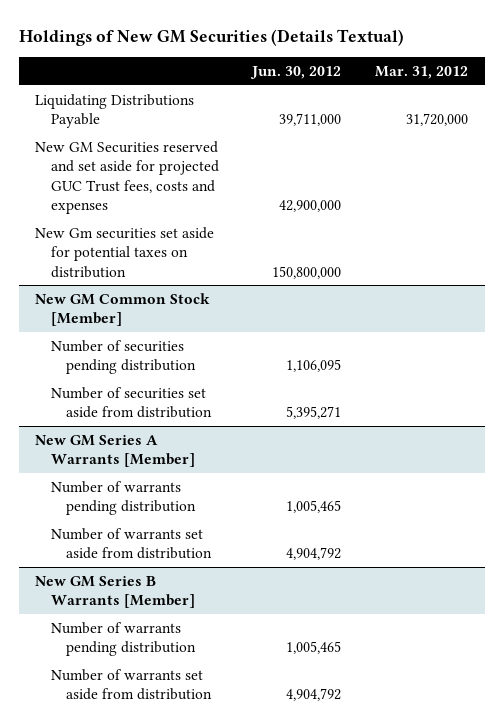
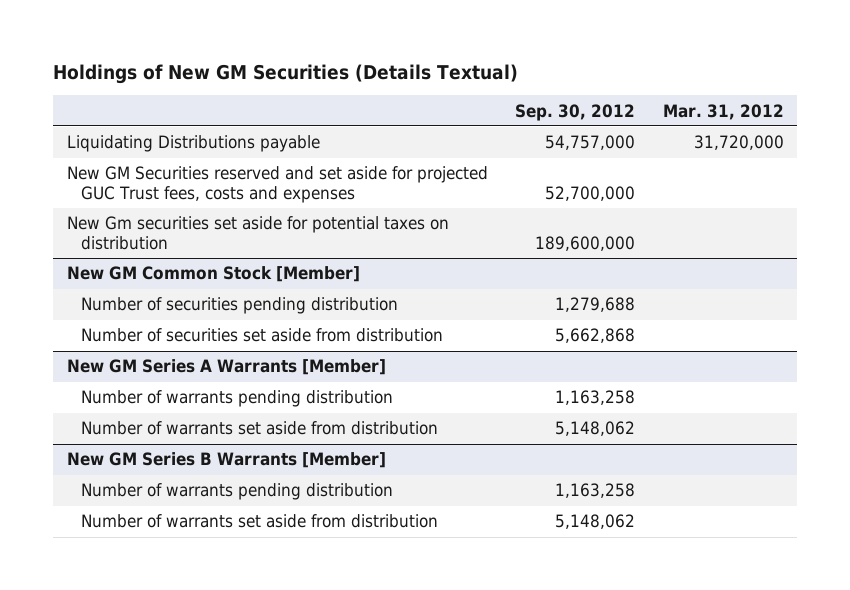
- | Jun. 30, 2012 | Mar. 31, 2012
+ | Sep. 30, 2012 | Mar. 31, 2012
- Liquidating Distributions Payable | 39,711,000 | 31,720,000
+ Liquidating Distributions payable | 54,757,000 | 31,720,000

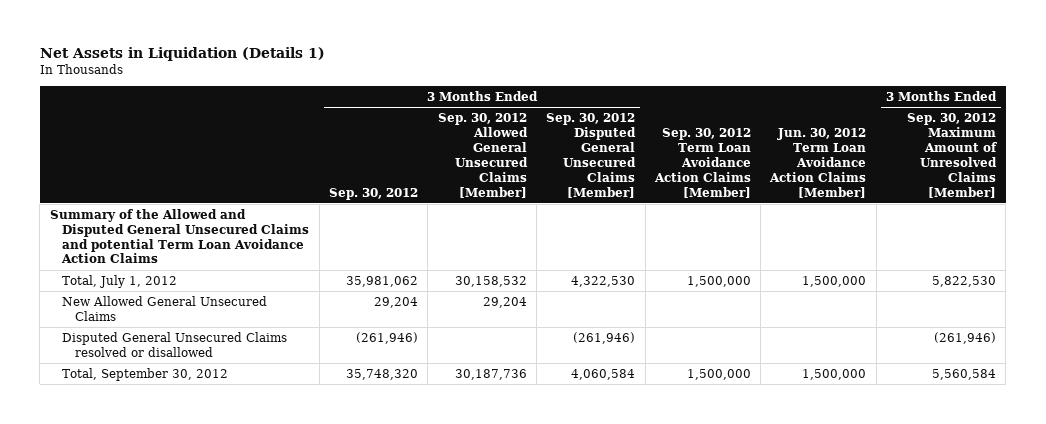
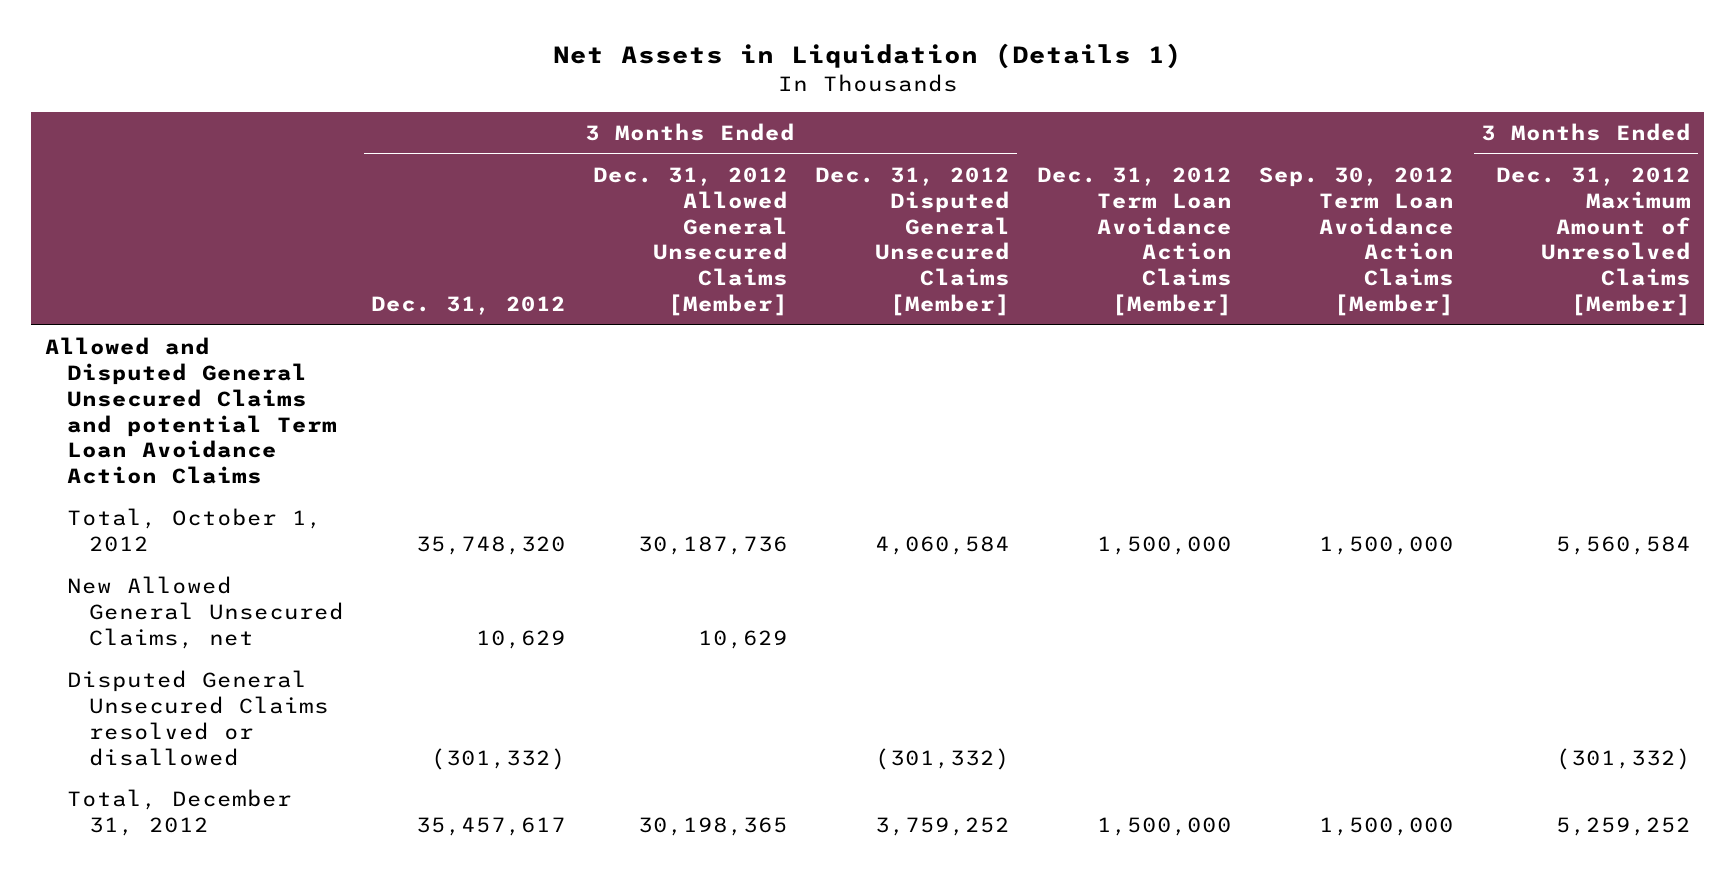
- | 3 Months Ended Sep. 30, 2012 | 3 Months Ended Sep. 30, 2012 Allowed General Unsecured Claims [Member] | 3 Months Ended Sep. 30, 2012 Disputed General Unsecured Claims [Member] | Sep. 30, 2012 Term Loan Avoidance Action Claims [Member] | Jun. 30, 2012 Term Loan Avoidance Action Claims [Member] | 3 Months Ended Sep. 30, 2012 Maximum Amount of Unresolved Claims [Member]
+ | 3 Months Ended Dec. 31, 2012 | 3 Months Ended Dec. 31, 2012 Allowed General Unsecured Claims [Member] | 3 Months Ended Dec. 31, 2012 Disputed General Unsecured Claims [Member] | Dec. 31, 2012 Term Loan Avoidance Action Claims [Member] | Sep. 30, 2012 Term Loan Avoidance Action Claims [Member] | 3 Months Ended Dec. 31, 2012 Maximum Amount of Unresolved Claims [Member]
- Summary of the Allowed and Disputed General Unsecured Claims and potential Term Loan Avoidance Action Claims
- Total, July 1, 2012 | 35,981,062 | 30,158,532 | 4,322,530 | 1,500,000 | 1,500,000 | 5,822,530
- New Allowed General Unsecured Claims | 29,204 | 29,204 | | | |
+ Allowed and Disputed General Unsecured Claims and potential Term Loan Avoidance Action Claims
+ Total, October 1, 2012 | 35,748,320 | 30,187,736 | 4,060,584 | 1,500,000 | 1,500,000 | 5,560,584
+ New Allowed General Unsecured Claims, net | 10,629 | 10,629 | | | |
- Total, September 30, 2012 | 35,748,320 | 30,187,736 | 4,060,584 | 1,500,000 | 1,500,000 | 5,560,584
+ Total, December 31, 2012 | 35,457,617 | 30,198,365 | 3,759,252 | 1,500,000 | 1,500,000 | 5,259,252

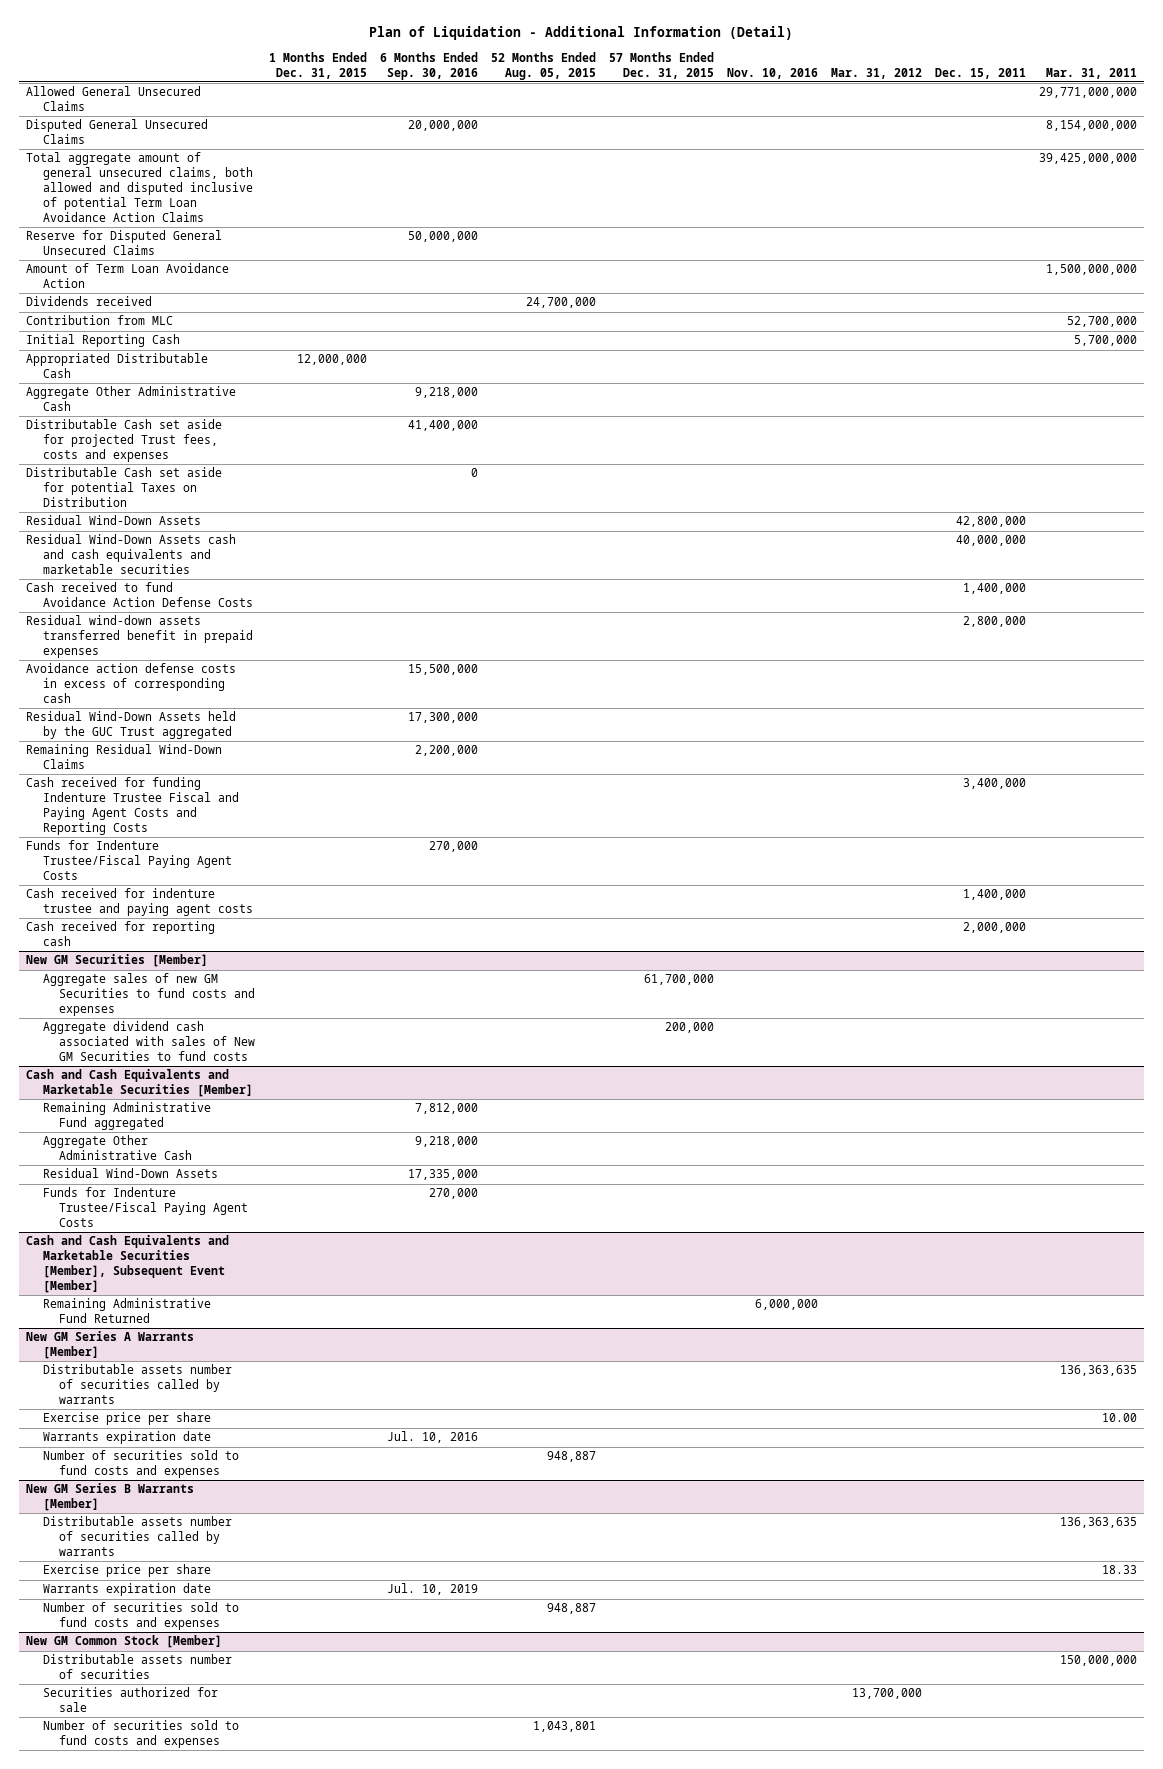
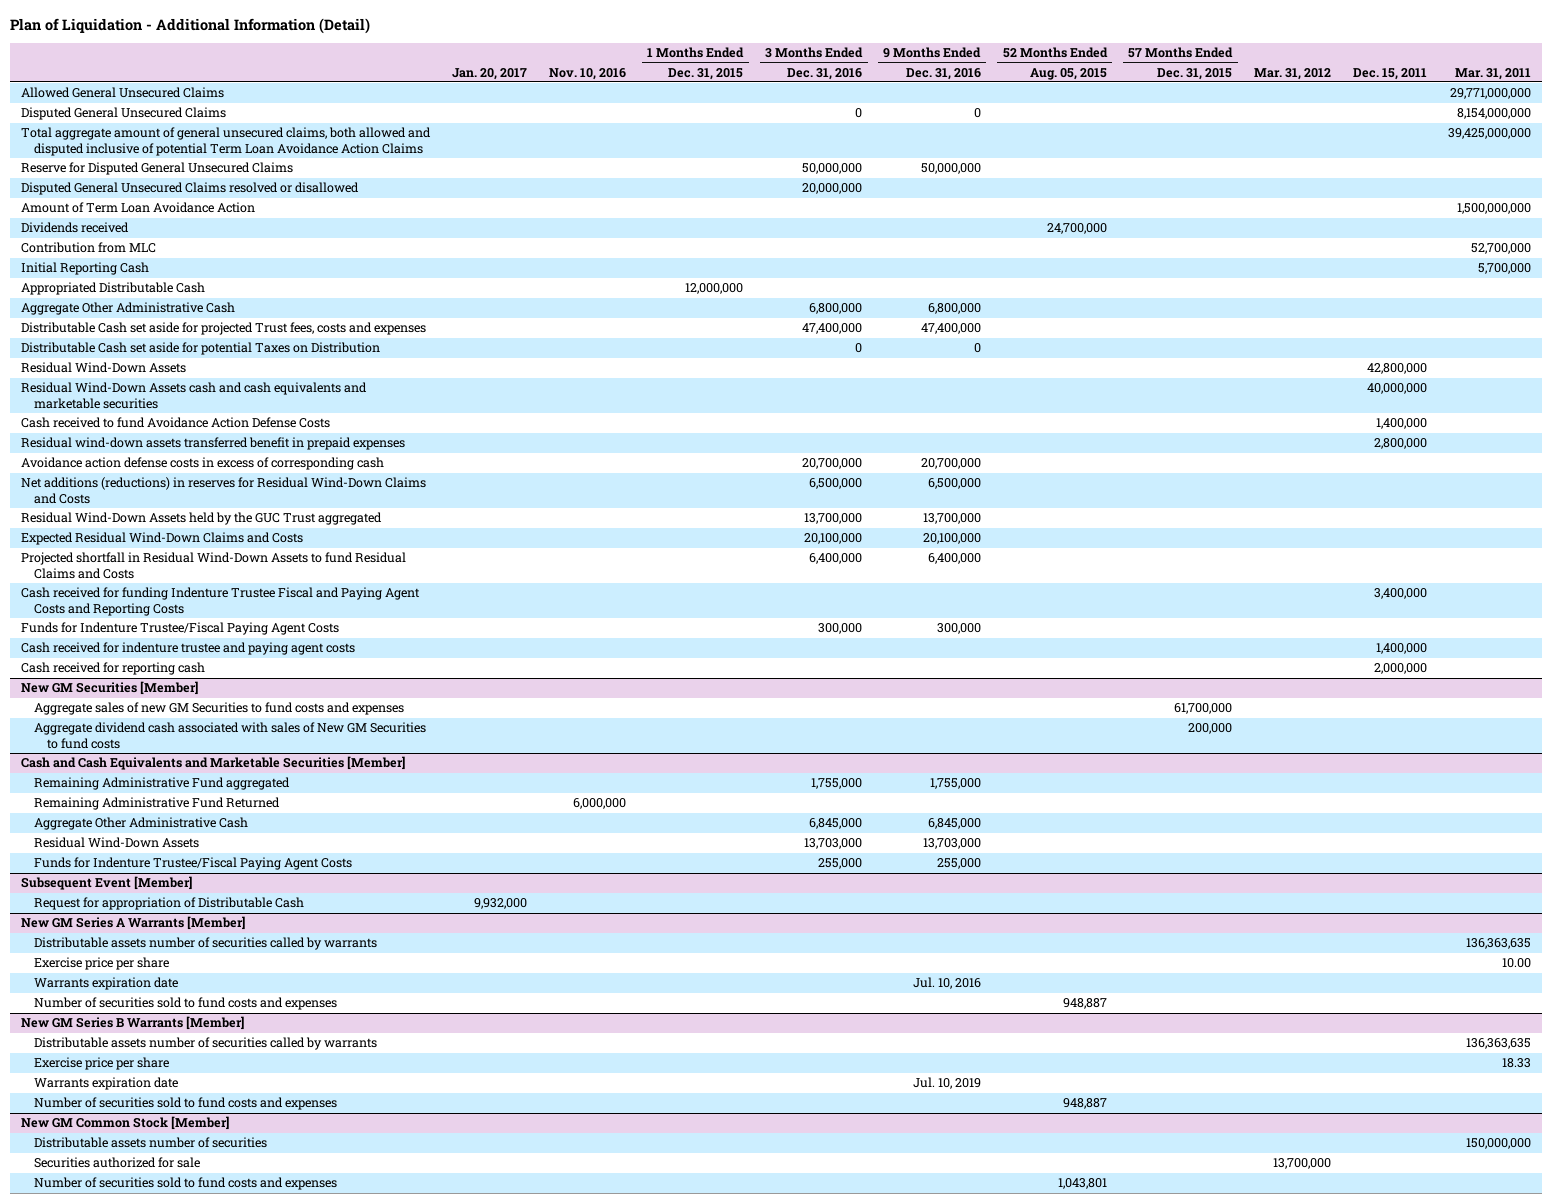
- | 1 Months Ended Dec. 31, 2015 | 6 Months Ended Sep. 30, 2016 | 52 Months Ended Aug. 05, 2015 | 57 Months Ended Dec. 31, 2015 | Nov. 10, 2016 | Mar. 31, 2012 | Dec. 15, 2011 | Mar. 31, 2011
+ | Jan. 20, 2017 | Nov. 10, 2016 | 1 Months Ended Dec. 31, 2015 | 3 Months Ended Dec. 31, 2016 | 9 Months Ended Dec. 31, 2016 | 52 Months Ended Aug. 05, 2015 | 57 Months Ended Dec. 31, 2015 | Mar. 31, 2012 | Dec. 15, 2011 | Mar. 31, 2011
+ Disputed General Unsecured Claims resolved or disallowed | | | | 20,000,000 | | | | | |
+ Net additions (reductions) in reserves for Residual Wind-Down Claims and Costs | | | | 6,500,000 | 6,500,000 | | | | |
- Remaining Residual Wind-Down Claims | | 2,200,000 | | | | | |
+ Expected Residual Wind-Down Claims and Costs | | | | 20,100,000 | 20,100,000 | | | | |
+ Projected shortfall in Residual Wind-Down Assets to fund Residual Claims and Costs | | | | 6,400,000 | 6,400,000 | | | | |
@ Cash and Cash Equivalents and Marketable Securities [Member]
+ Remaining Administrative Fund Returned | | 6,000,000 | | | | | | | |
- Cash and Cash Equivalents and Marketable Securities [Member], Subsequent Event [Member]
- Remaining Administrative Fund Returned | | | | | 6,000,000 | | |
+ Subsequent Event [Member]
+ Request for appropriation of Distributable Cash | 9,932,000 | | | | | | | | |

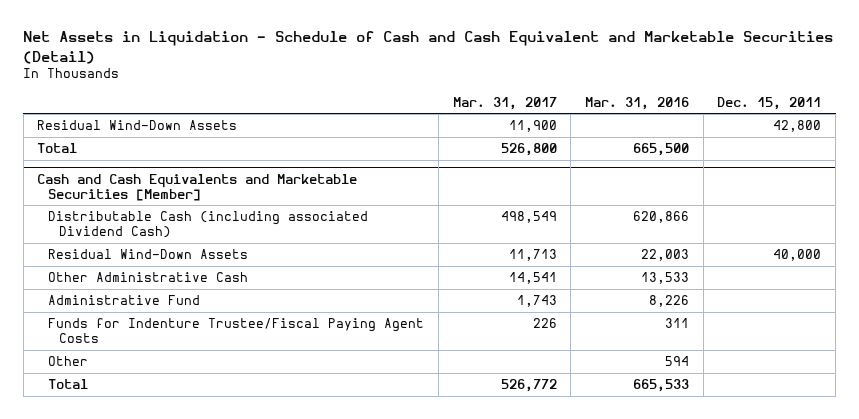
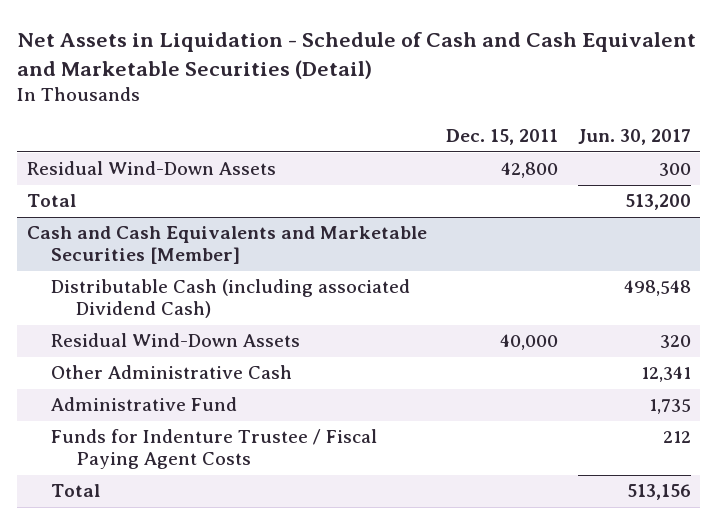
- | Mar. 31, 2017 | Mar. 31, 2016 | Dec. 15, 2011
+ | Dec. 15, 2011 | Jun. 30, 2017
@ Cash and Cash Equivalents and Marketable Securities [Member]
- Funds for Indenture Trustee/Fiscal Paying Agent Costs | 226 | 311 |
- Other | | 594 |
+ Funds for Indenture Trustee / Fiscal Paying Agent Costs | | 212

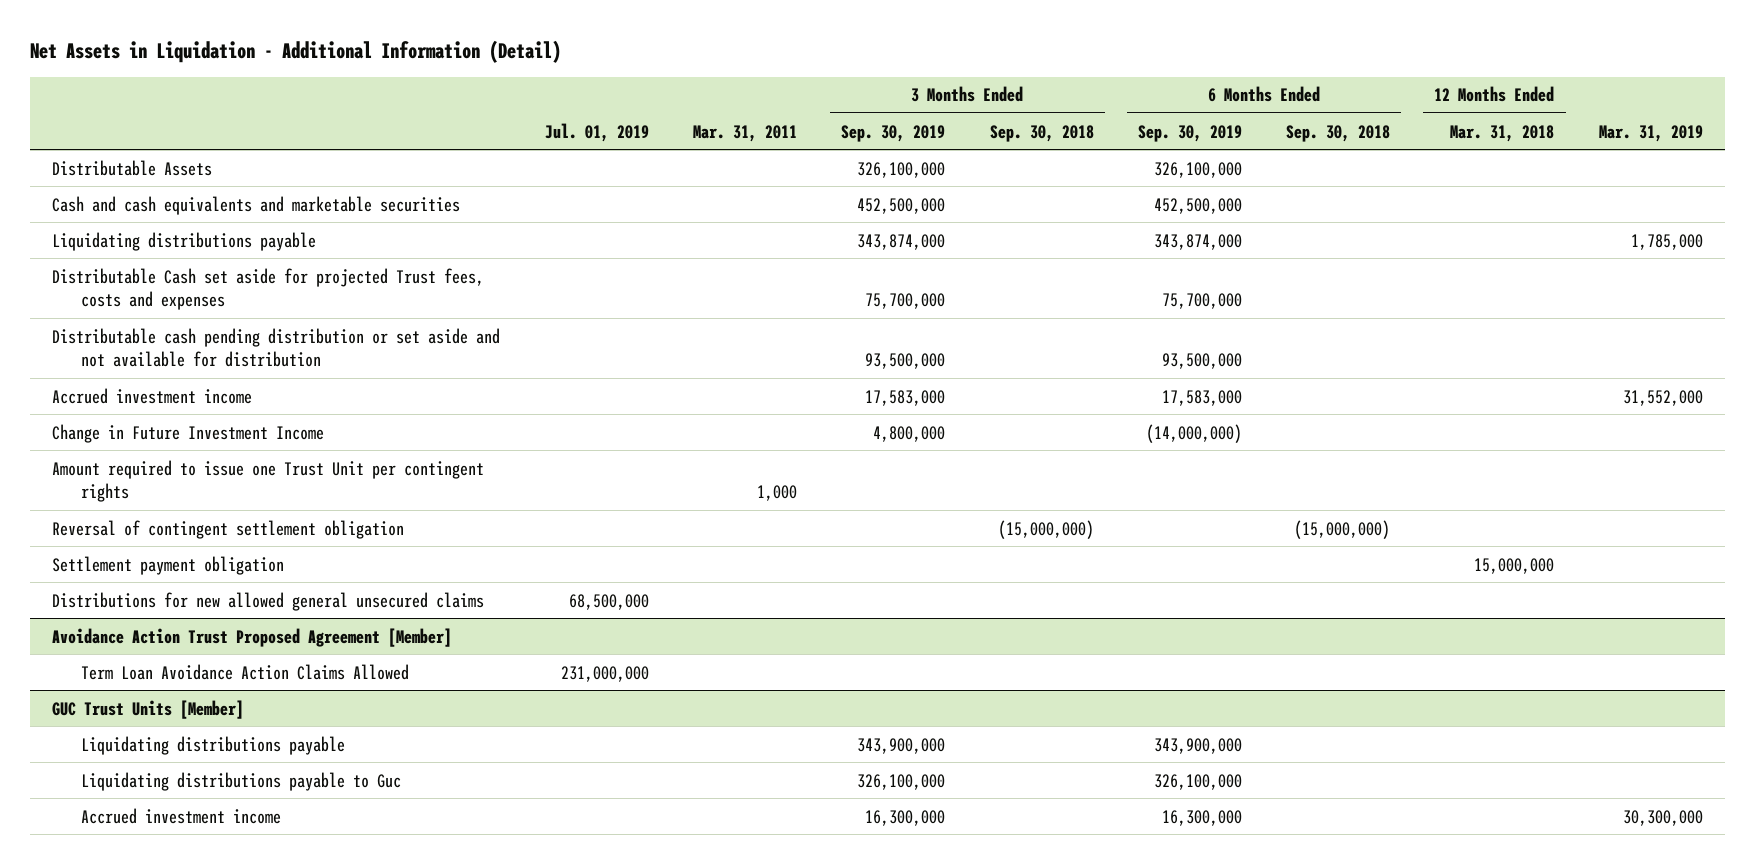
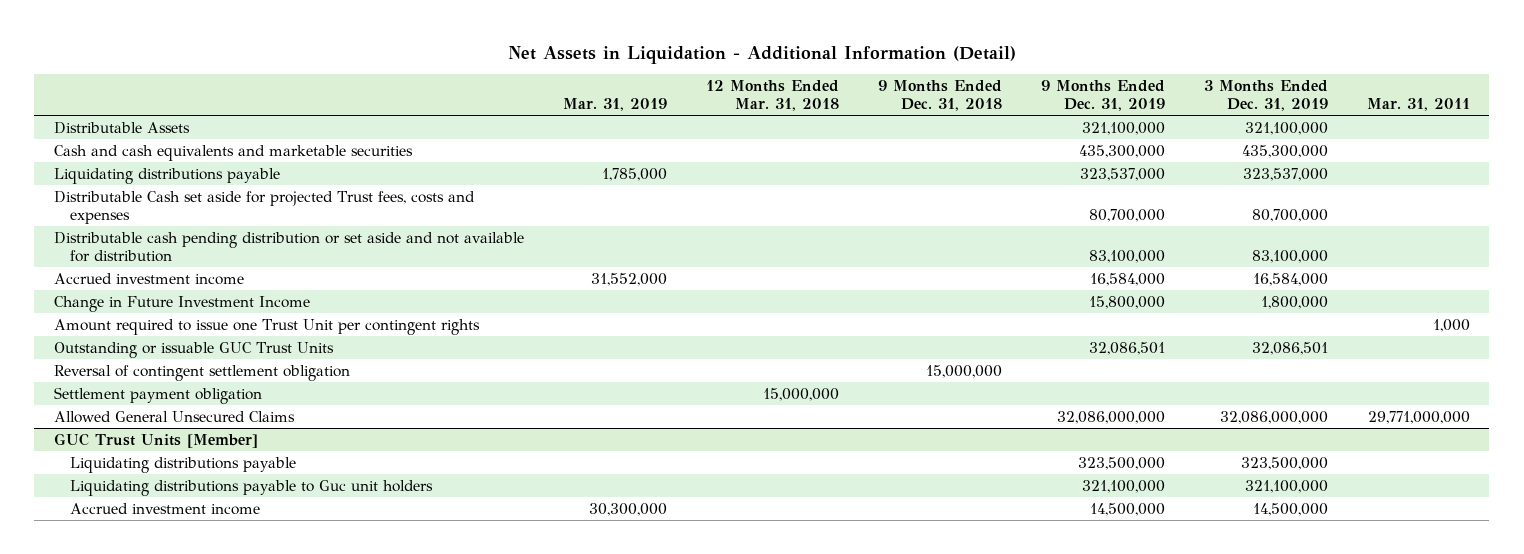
- | Jul. 01, 2019 | Mar. 31, 2011 | 3 Months Ended Sep. 30, 2019 | 3 Months Ended Sep. 30, 2018 | 6 Months Ended Sep. 30, 2019 | 6 Months Ended Sep. 30, 2018 | 12 Months Ended Mar. 31, 2018 | Mar. 31, 2019
+ | Mar. 31, 2019 | 12 Months Ended Mar. 31, 2018 | 9 Months Ended Dec. 31, 2018 | 9 Months Ended Dec. 31, 2019 | 3 Months Ended Dec. 31, 2019 | Mar. 31, 2011
+ Outstanding or issuable GUC Trust Units | | | | 32,086,501 | 32,086,501 |
- Distributions for new allowed general unsecured claims | 68,500,000 | | | | | | |
- Avoidance Action Trust Proposed Agreement [Member]
- Term Loan Avoidance Action Claims Allowed | 231,000,000 | | | | | | |
+ Allowed General Unsecured Claims | | | | 32,086,000,000 | 32,086,000,000 | 29,771,000,000
@ GUC Trust Units [Member]
- Liquidating distributions payable to Guc | | | 326,100,000 | | 326,100,000 | | |
+ Liquidating distributions payable to Guc unit holders | | | | 321,100,000 | 321,100,000 |

